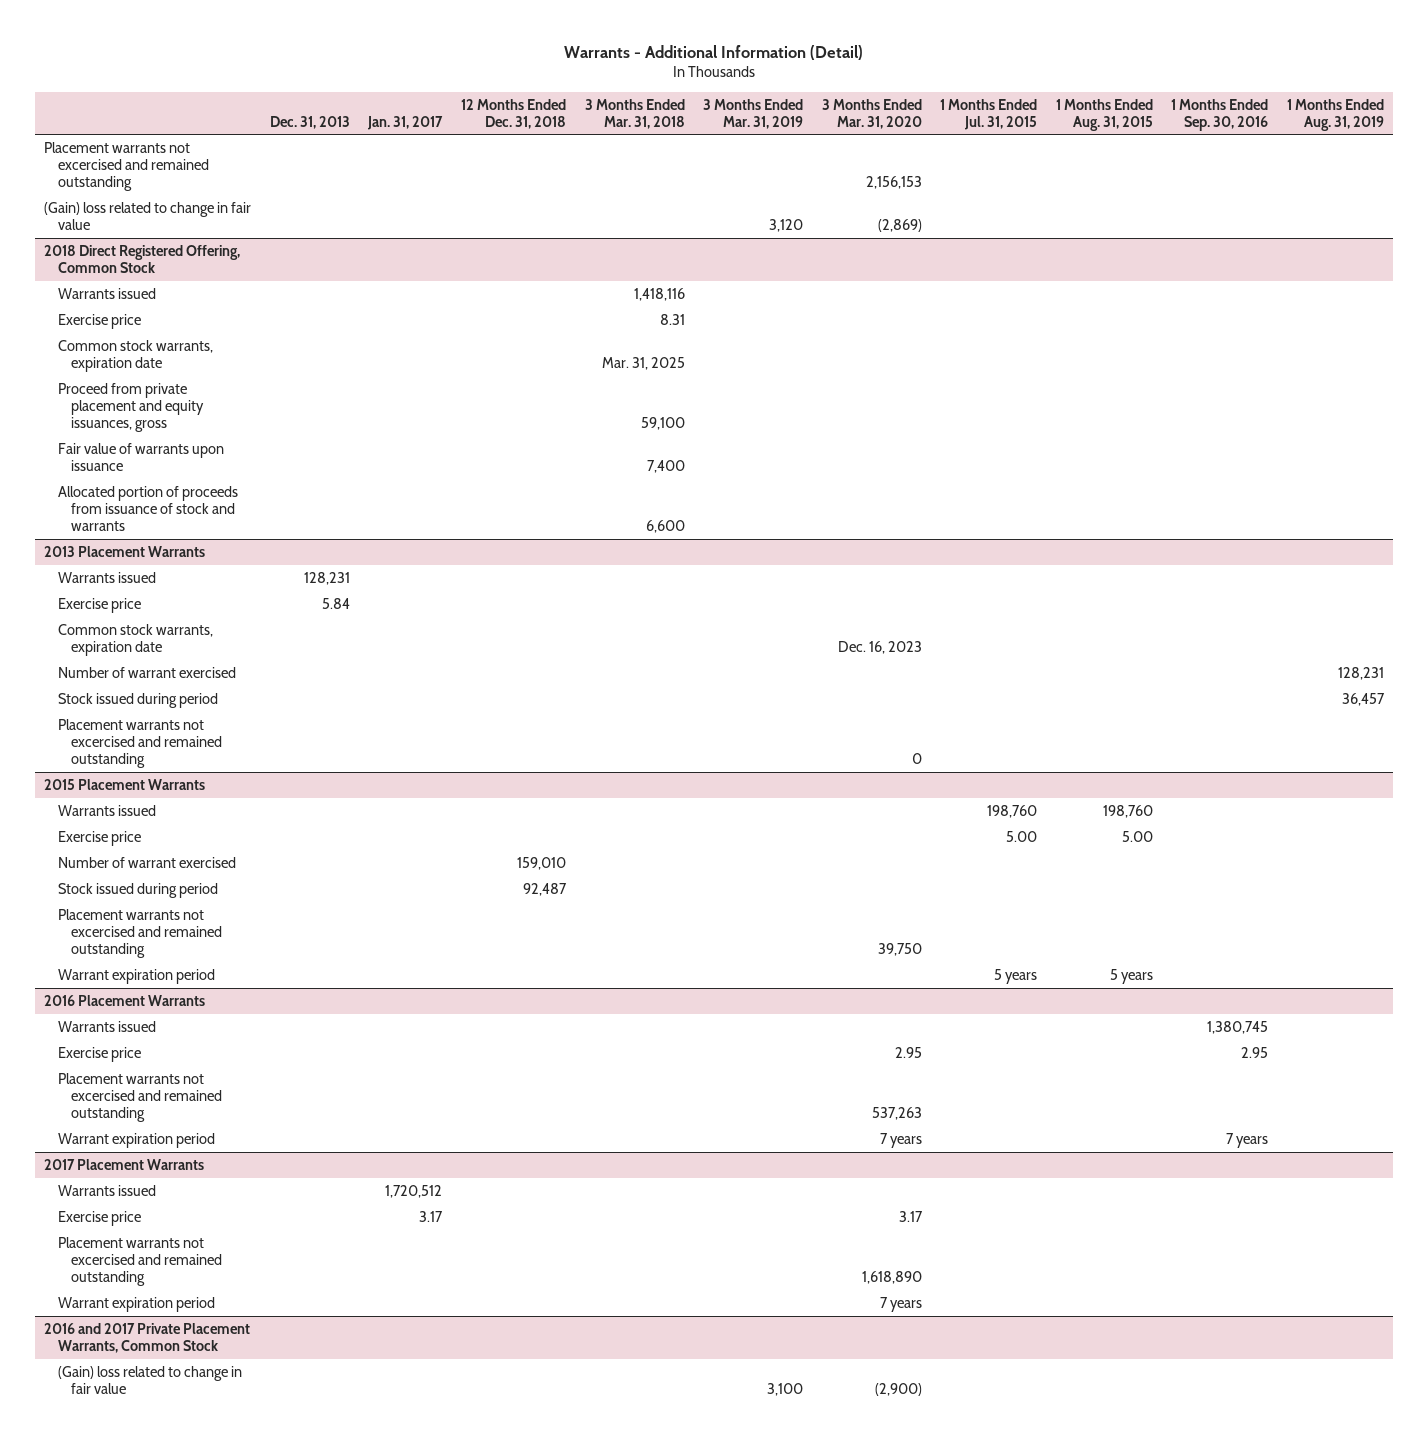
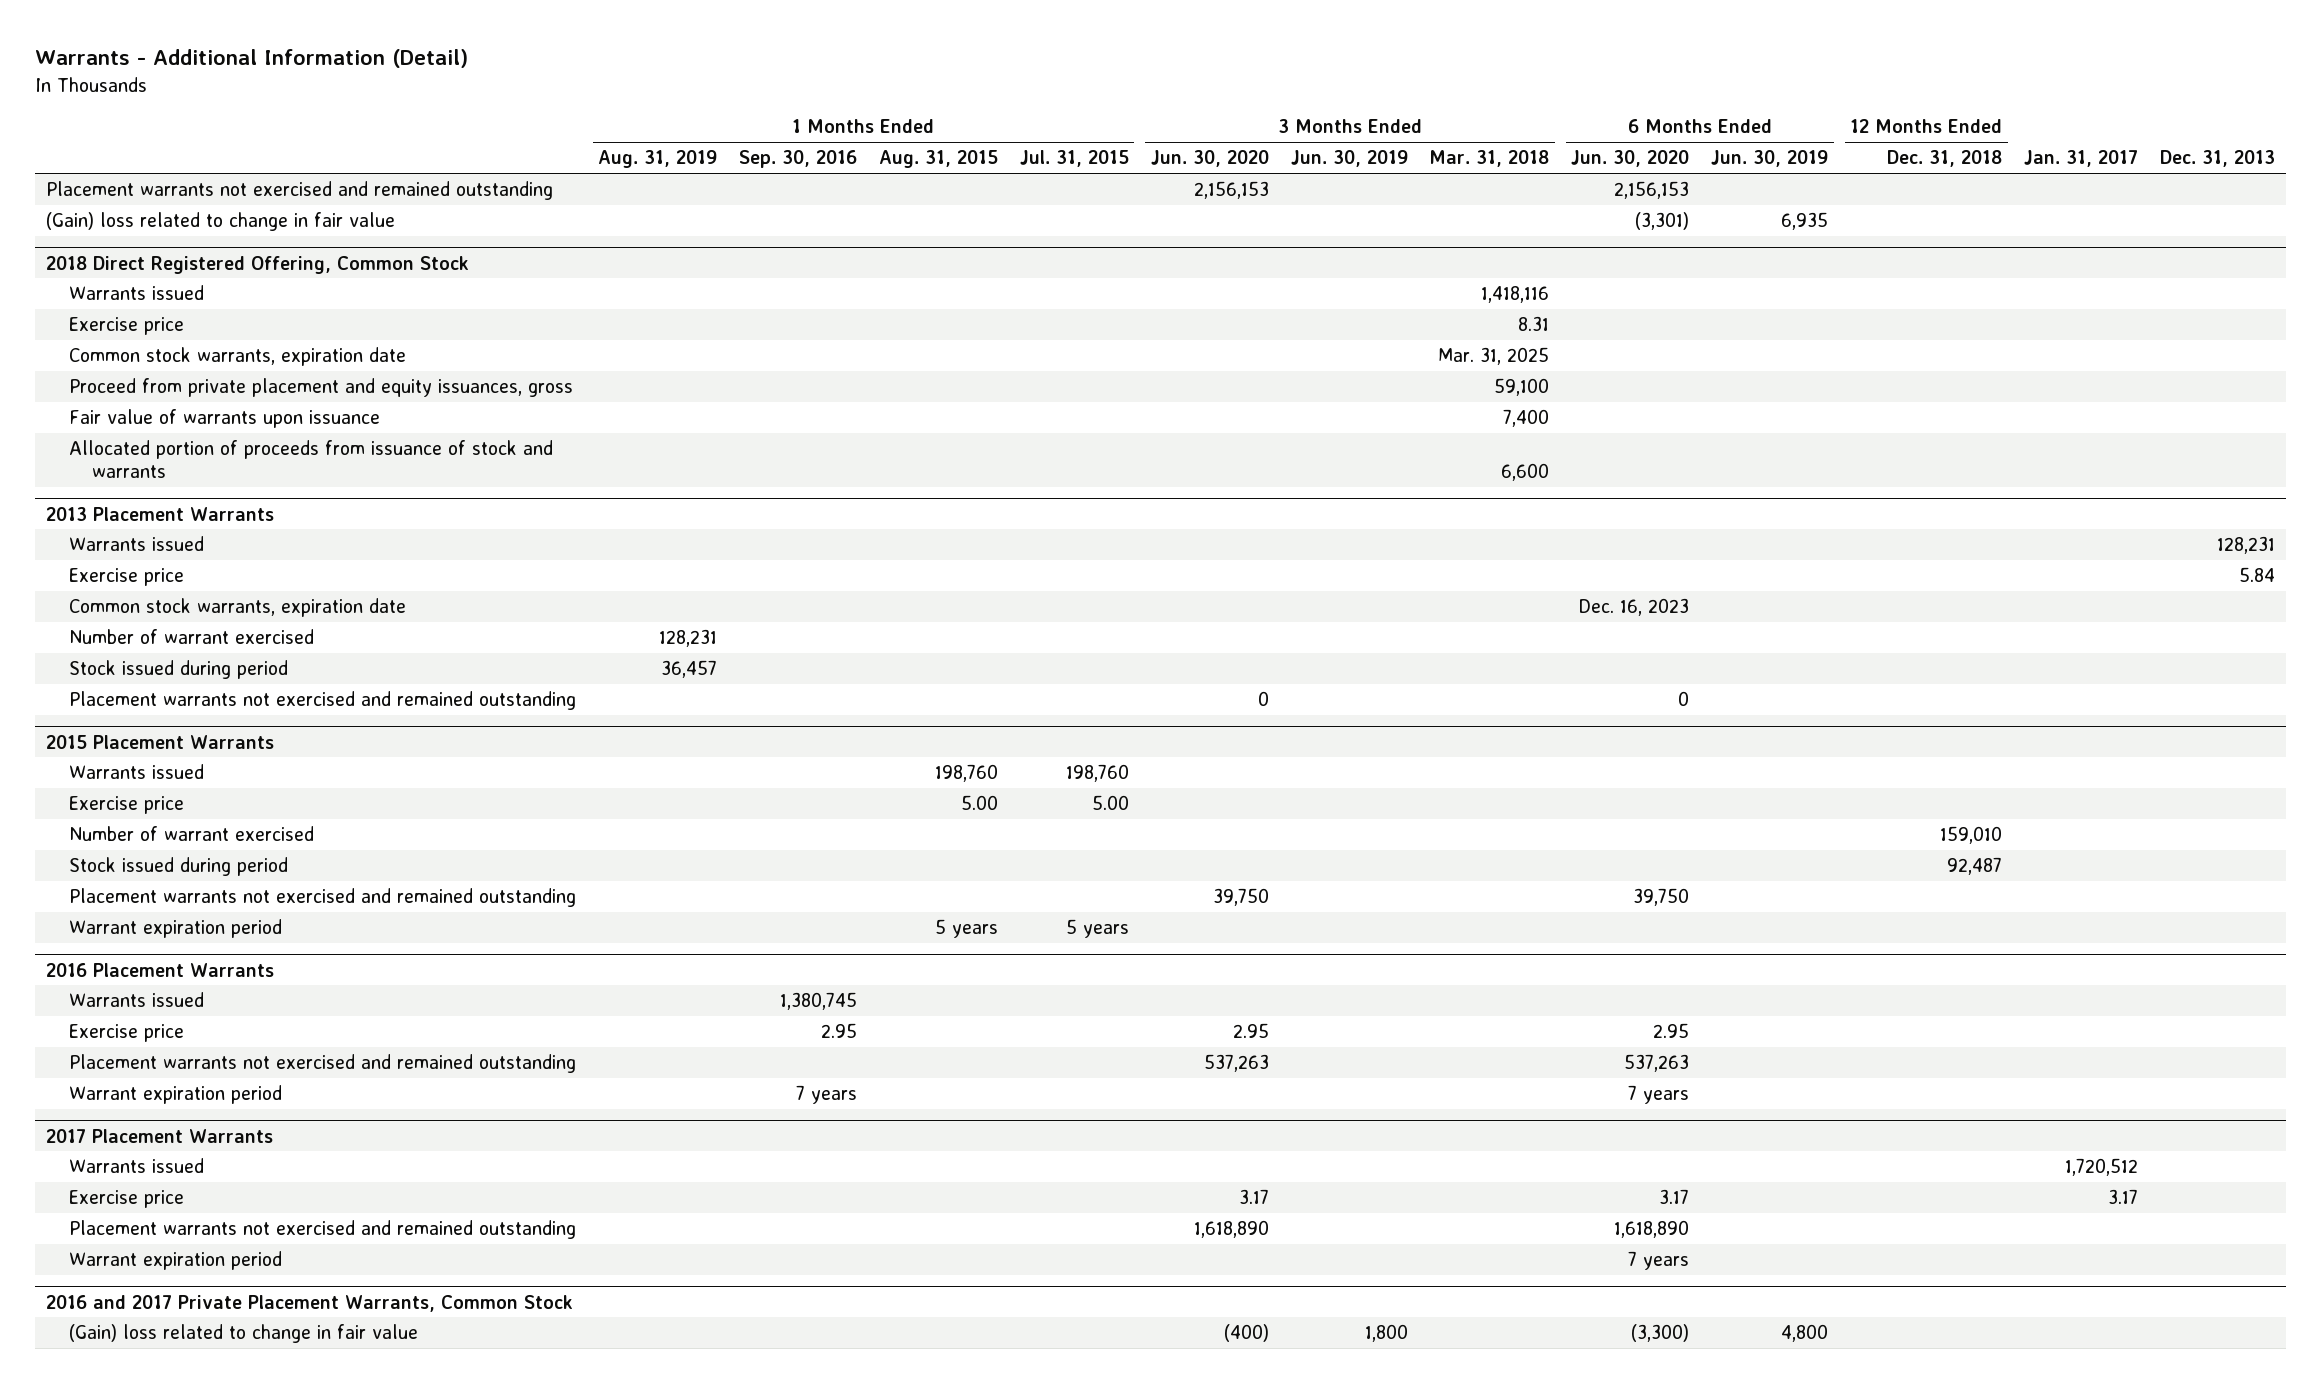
- | Dec. 31, 2013 | Jan. 31, 2017 | 12 Months Ended Dec. 31, 2018 | 3 Months Ended Mar. 31, 2018 | 3 Months Ended Mar. 31, 2019 | 3 Months Ended Mar. 31, 2020 | 1 Months Ended Jul. 31, 2015 | 1 Months Ended Aug. 31, 2015 | 1 Months Ended Sep. 30, 2016 | 1 Months Ended Aug. 31, 2019
+ | 1 Months Ended Aug. 31, 2019 | 1 Months Ended Sep. 30, 2016 | 1 Months Ended Aug. 31, 2015 | 1 Months Ended Jul. 31, 2015 | 3 Months Ended Jun. 30, 2020 | 3 Months Ended Jun. 30, 2019 | 3 Months Ended Mar. 31, 2018 | 6 Months Ended Jun. 30, 2020 | 6 Months Ended Jun. 30, 2019 | 12 Months Ended Dec. 31, 2018 | Jan. 31, 2017 | Dec. 31, 2013
- Placement warrants not excercised and remained outstanding | | | | | | 2,156,153 | | | |
+ Placement warrants not exercised and remained outstanding | | | | | 2,156,153 | | | 2,156,153 | | | |
@ 2013 Placement Warrants
- Placement warrants not excercised and remained outstanding | | | | | | 0 | | | |
+ Placement warrants not exercised and remained outstanding | | | | | 0 | | | 0 | | | |
@ 2015 Placement Warrants
- Placement warrants not excercised and remained outstanding | | | | | | 39,750 | | | |
+ Placement warrants not exercised and remained outstanding | | | | | 39,750 | | | 39,750 | | | |
@ 2016 Placement Warrants
- Placement warrants not excercised and remained outstanding | | | | | | 537,263 | | | |
+ Placement warrants not exercised and remained outstanding | | | | | 537,263 | | | 537,263 | | | |
@ 2017 Placement Warrants
- Placement warrants not excercised and remained outstanding | | | | | | 1,618,890 | | | |
+ Placement warrants not exercised and remained outstanding | | | | | 1,618,890 | | | 1,618,890 | | | |

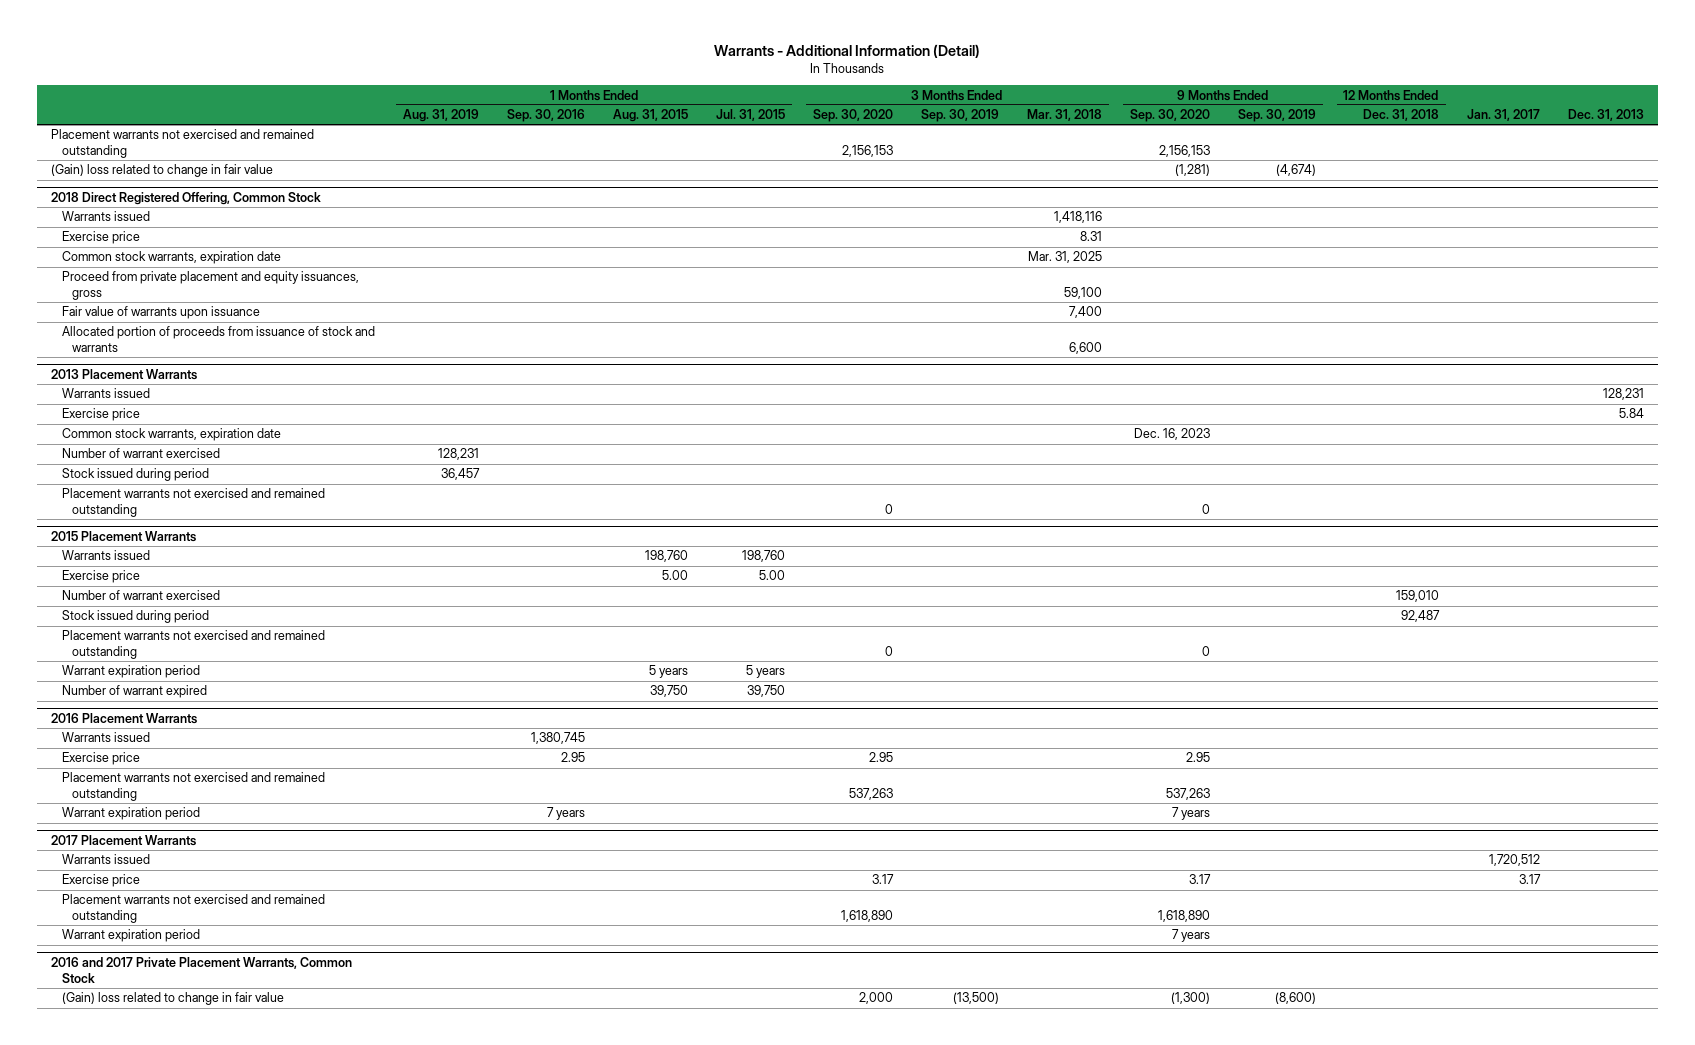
- | 1 Months Ended Aug. 31, 2019 | 1 Months Ended Sep. 30, 2016 | 1 Months Ended Aug. 31, 2015 | 1 Months Ended Jul. 31, 2015 | 3 Months Ended Jun. 30, 2020 | 3 Months Ended Jun. 30, 2019 | 3 Months Ended Mar. 31, 2018 | 6 Months Ended Jun. 30, 2020 | 6 Months Ended Jun. 30, 2019 | 12 Months Ended Dec. 31, 2018 | Jan. 31, 2017 | Dec. 31, 2013
+ | 1 Months Ended Aug. 31, 2019 | 1 Months Ended Sep. 30, 2016 | 1 Months Ended Aug. 31, 2015 | 1 Months Ended Jul. 31, 2015 | 3 Months Ended Sep. 30, 2020 | 3 Months Ended Sep. 30, 2019 | 3 Months Ended Mar. 31, 2018 | 9 Months Ended Sep. 30, 2020 | 9 Months Ended Sep. 30, 2019 | 12 Months Ended Dec. 31, 2018 | Jan. 31, 2017 | Dec. 31, 2013
@ 2015 Placement Warrants
+ Number of warrant expired | | | 39,750 | 39,750 | | | | | | | |

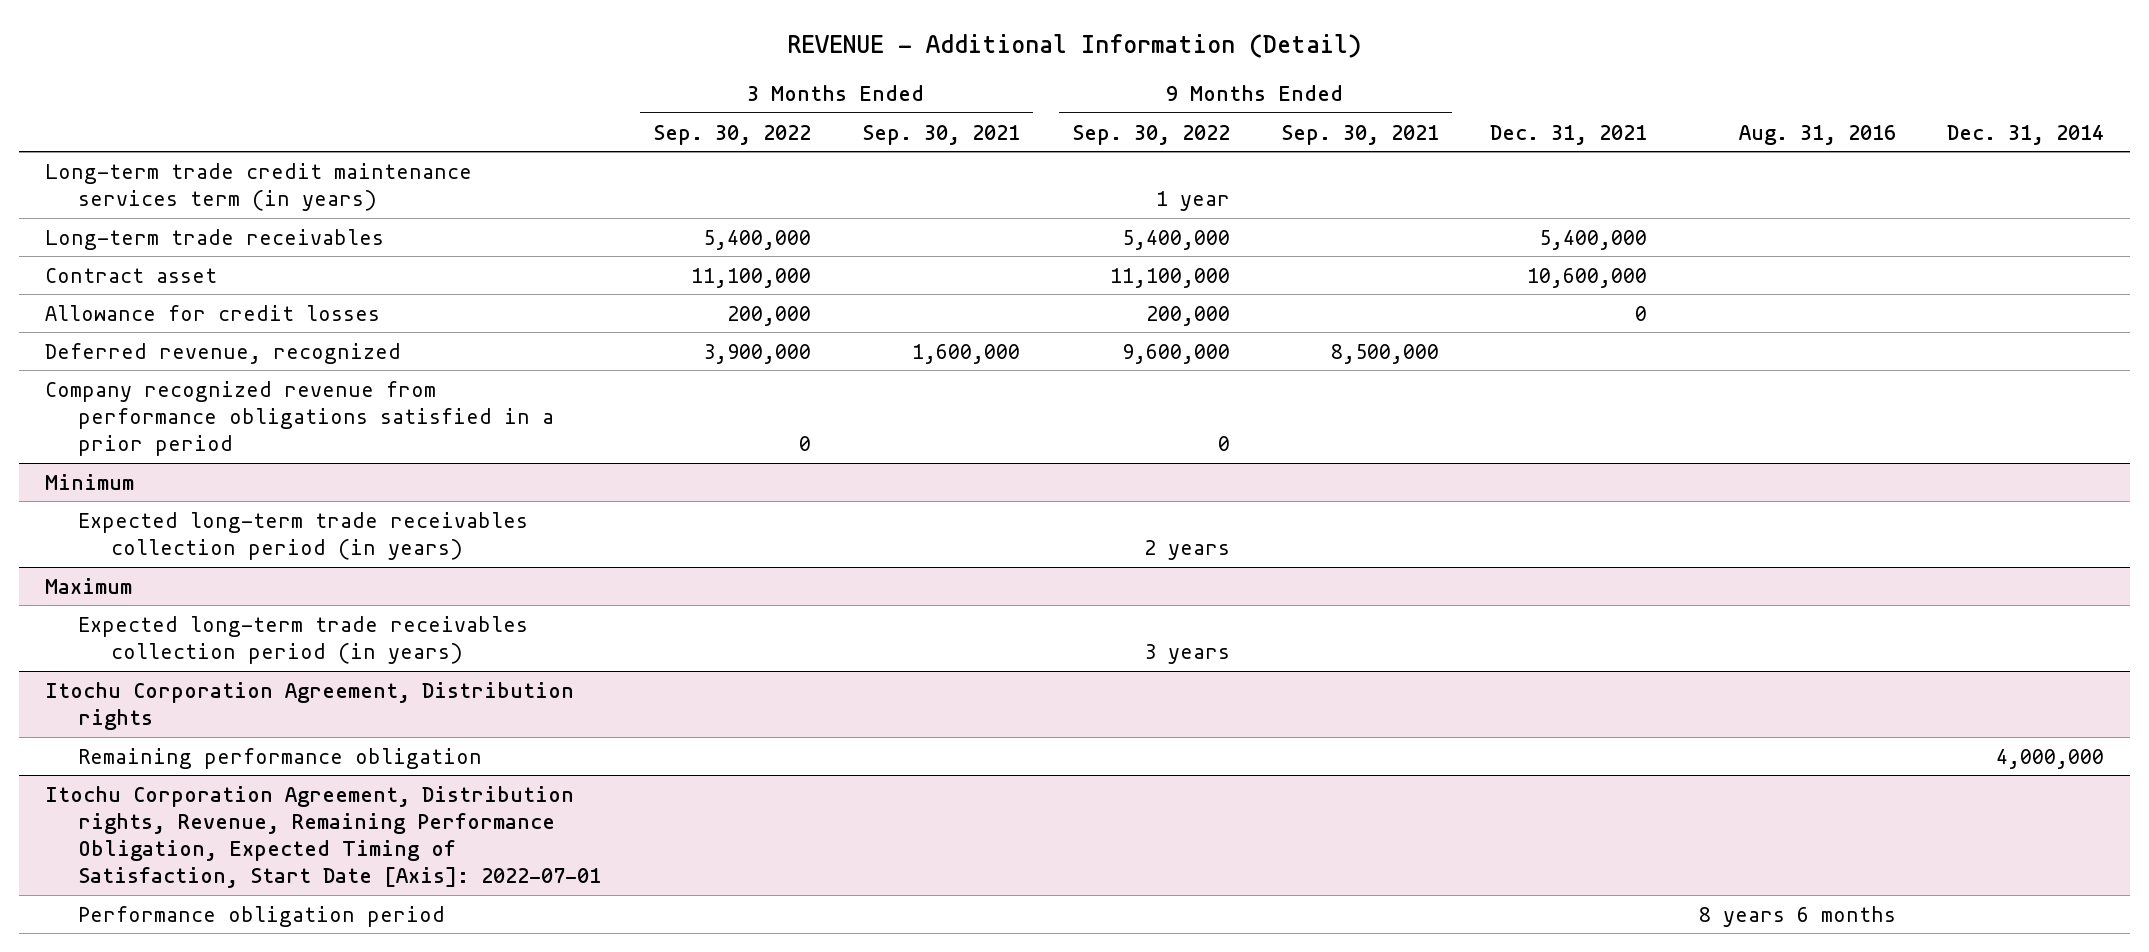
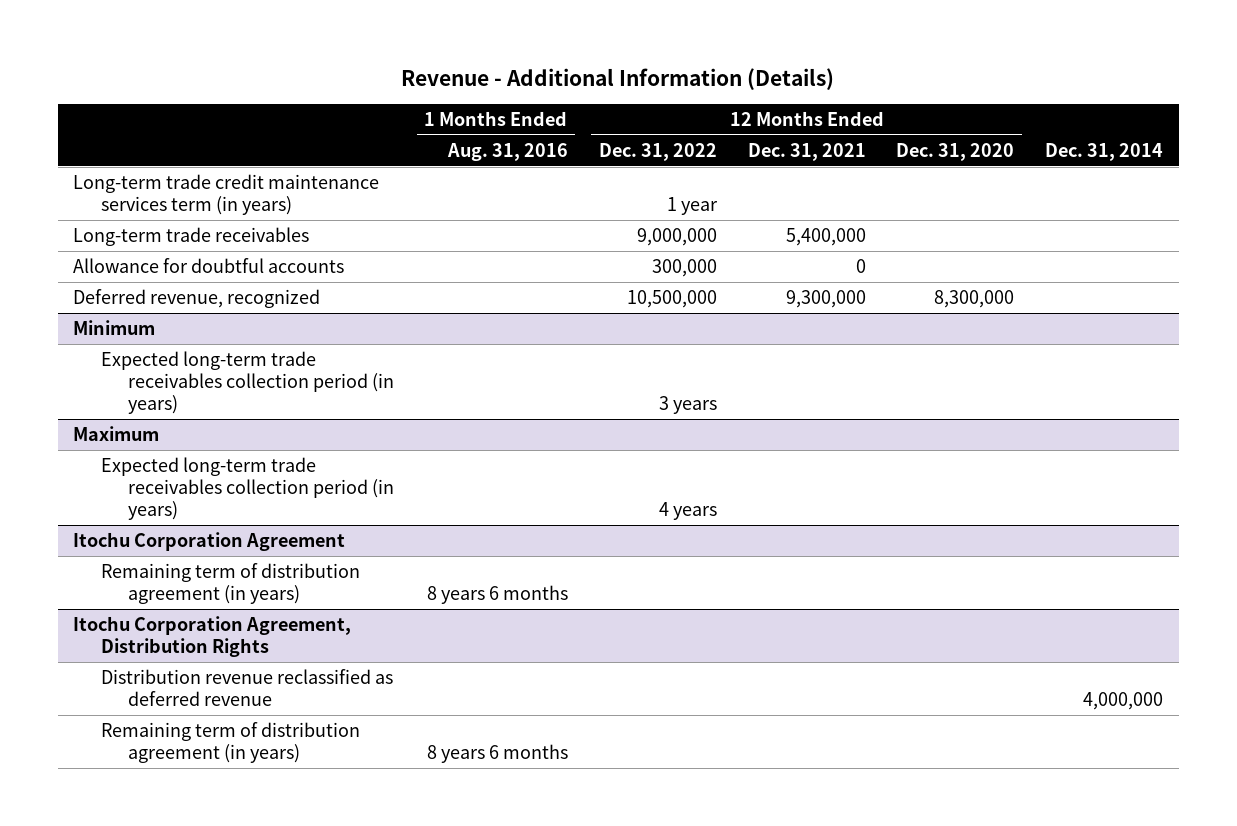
- REVENUE - Additional Information (Detail)
+ Revenue - Additional Information (Details)
- | 3 Months Ended Sep. 30, 2022 | 3 Months Ended Sep. 30, 2021 | 9 Months Ended Sep. 30, 2022 | 9 Months Ended Sep. 30, 2021 | Dec. 31, 2021 | Aug. 31, 2016 | Dec. 31, 2014
+ | 1 Months Ended Aug. 31, 2016 | 12 Months Ended Dec. 31, 2022 | 12 Months Ended Dec. 31, 2021 | 12 Months Ended Dec. 31, 2020 | Dec. 31, 2014
- Contract asset | 11,100,000 | | 11,100,000 | | 10,600,000 | |
- Allowance for credit losses | 200,000 | | 200,000 | | 0 | |
+ Allowance for doubtful accounts | | 300,000 | 0 | |
- Company recognized revenue from performance obligations satisfied in a prior period | 0 | | 0 | | | |
- Itochu Corporation Agreement, Distribution rights
- Remaining performance obligation | | | | | | | 4,000,000
- Itochu Corporation Agreement, Distribution rights, Revenue, Remaining Performance Obligation, Expected Timing of Satisfaction, Start Date [Axis]: 2022-07-01
- Performance obligation period | | | | | | 8 years 6 months |
+ Itochu Corporation Agreement
+ Remaining term of distribution agreement (in years) | 8 years 6 months | | | |
+ Itochu Corporation Agreement, Distribution Rights
+ Distribution revenue reclassified as deferred revenue | | | | | 4,000,000
+ Remaining term of distribution agreement (in years) | 8 years 6 months | | | |

